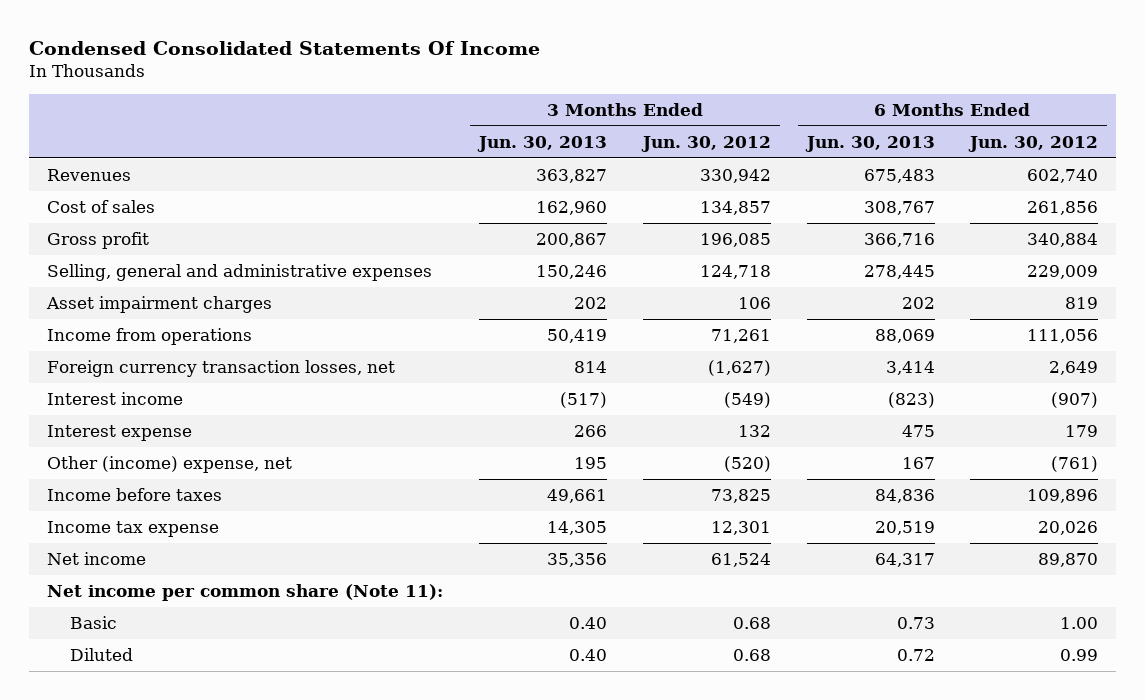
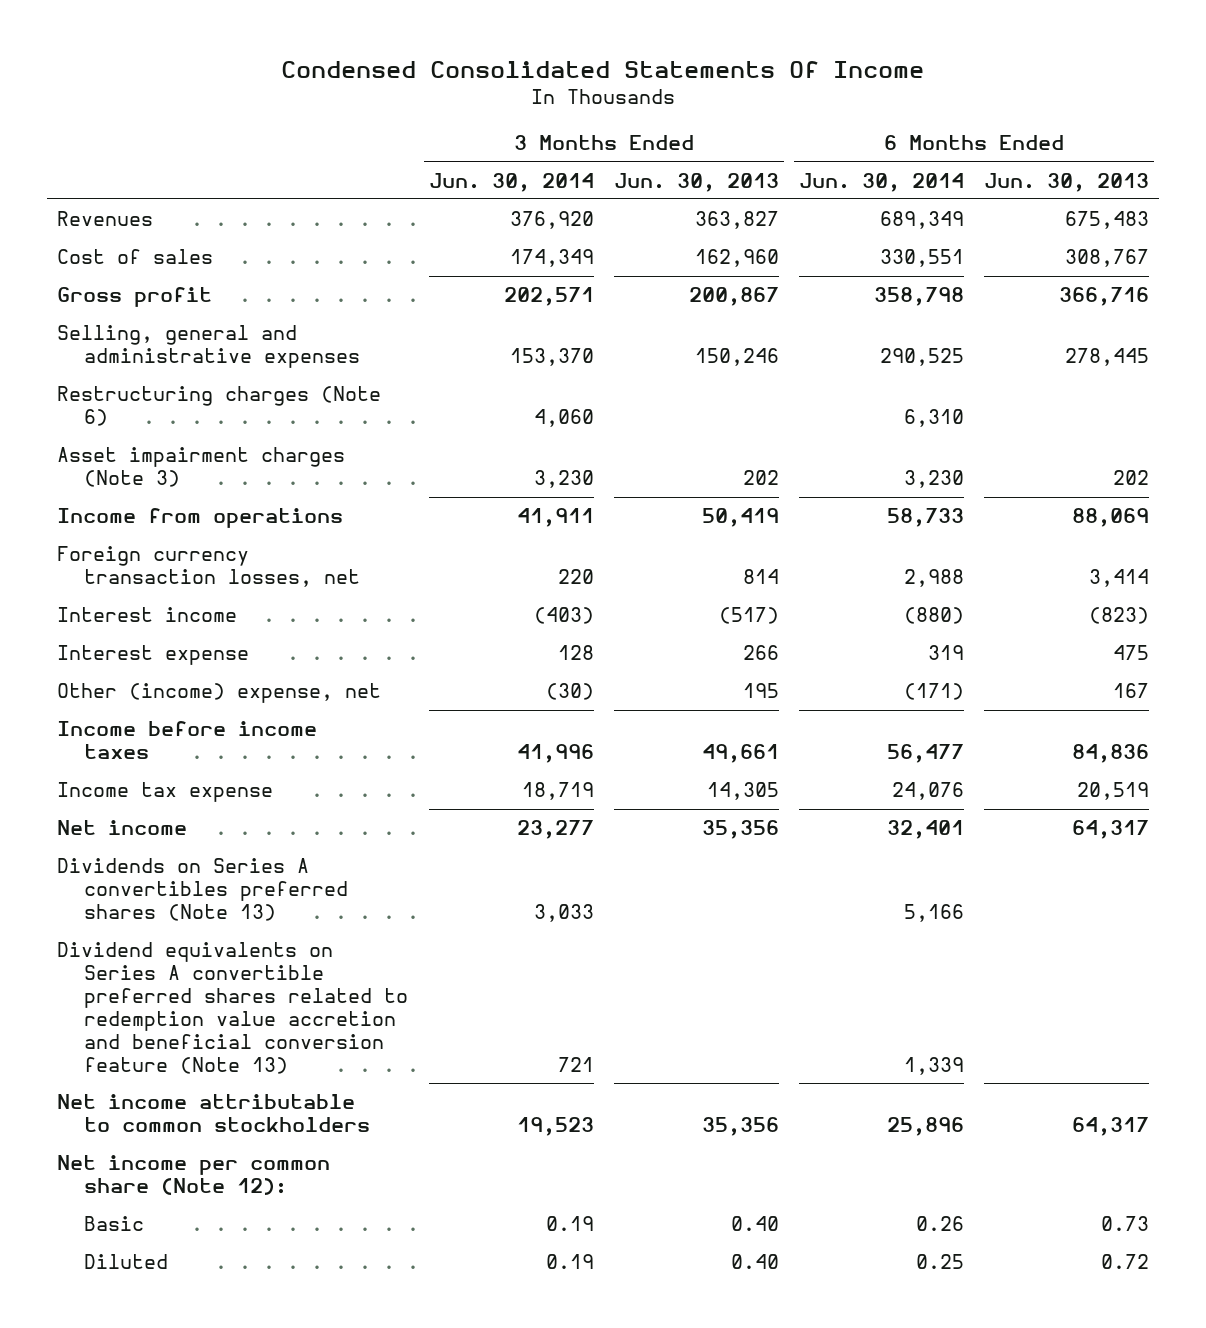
- | 3 Months Ended Jun. 30, 2013 | 3 Months Ended Jun. 30, 2012 | 6 Months Ended Jun. 30, 2013 | 6 Months Ended Jun. 30, 2012
+ | 3 Months Ended Jun. 30, 2014 | 3 Months Ended Jun. 30, 2013 | 6 Months Ended Jun. 30, 2014 | 6 Months Ended Jun. 30, 2013
- Asset impairment charges | 202 | 106 | 202 | 819
+ Restructuring charges (Note 6) | 4,060 | | 6,310 |
+ Asset impairment charges (Note 3) | 3,230 | 202 | 3,230 | 202
- Income before taxes | 49,661 | 73,825 | 84,836 | 109,896
+ Income before income taxes | 41,996 | 49,661 | 56,477 | 84,836
- Net income per common share (Note 11):
+ Dividends on Series A convertibles preferred shares (Note 13) | 3,033 | | 5,166 |
+ Dividend equivalents on Series A convertible preferred shares related to redemption value accretion and beneficial conversion feature (Note 13) | 721 | | 1,339 |
+ Net income attributable to common stockholders | 19,523 | 35,356 | 25,896 | 64,317
+ Net income per common share (Note 12):

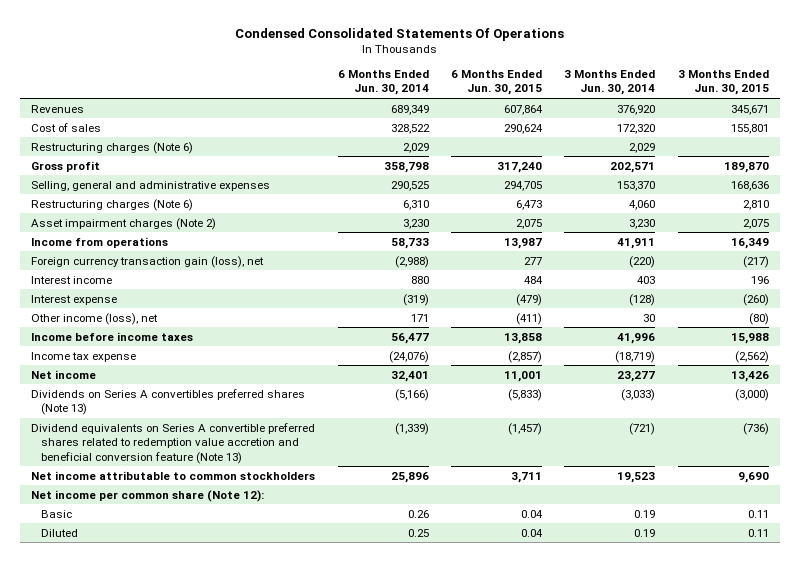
- Condensed Consolidated Statements Of Income
+ Condensed Consolidated Statements Of Operations
- | 3 Months Ended Jun. 30, 2014 | 3 Months Ended Jun. 30, 2013 | 6 Months Ended Jun. 30, 2014 | 6 Months Ended Jun. 30, 2013
+ | 6 Months Ended Jun. 30, 2014 | 6 Months Ended Jun. 30, 2015 | 3 Months Ended Jun. 30, 2014 | 3 Months Ended Jun. 30, 2015
- Cost of sales | 174,349 | 162,960 | 330,551 | 308,767
+ Cost of sales | 328,522 | 290,624 | 172,320 | 155,801
+ Restructuring charges (Note 6) | 2,029 | | 2,029 |
- Asset impairment charges (Note 3) | 3,230 | 202 | 3,230 | 202
+ Asset impairment charges (Note 2) | 3,230 | 2,075 | 3,230 | 2,075
- Foreign currency transaction losses, net | 220 | 814 | 2,988 | 3,414
- Interest income | (403) | (517) | (880) | (823)
- Interest expense | 128 | 266 | 319 | 475
- Other (income) expense, net | (30) | 195 | (171) | 167
+ Foreign currency transaction gain (loss), net | (2,988) | 277 | (220) | (217)
+ Interest income | 880 | 484 | 403 | 196
+ Interest expense | (319) | (479) | (128) | (260)
+ Other income (loss), net | 171 | (411) | 30 | (80)
- Income tax expense | 18,719 | 14,305 | 24,076 | 20,519
+ Income tax expense | (24,076) | (2,857) | (18,719) | (2,562)
- Dividends on Series A convertibles preferred shares (Note 13) | 3,033 | | 5,166 |
- Dividend equivalents on Series A convertible preferred shares related to redemption value accretion and beneficial conversion feature (Note 13) | 721 | | 1,339 |
+ Dividends on Series A convertibles preferred shares (Note 13) | (5,166) | (5,833) | (3,033) | (3,000)
+ Dividend equivalents on Series A convertible preferred shares related to redemption value accretion and beneficial conversion feature (Note 13) | (1,339) | (1,457) | (721) | (736)

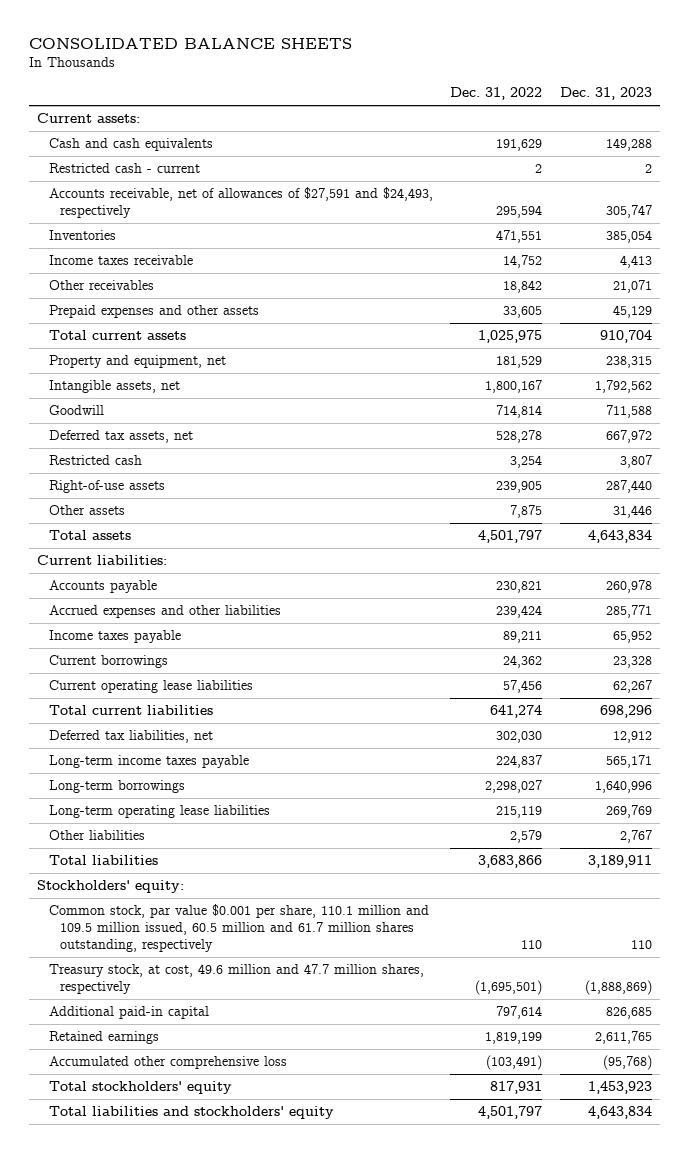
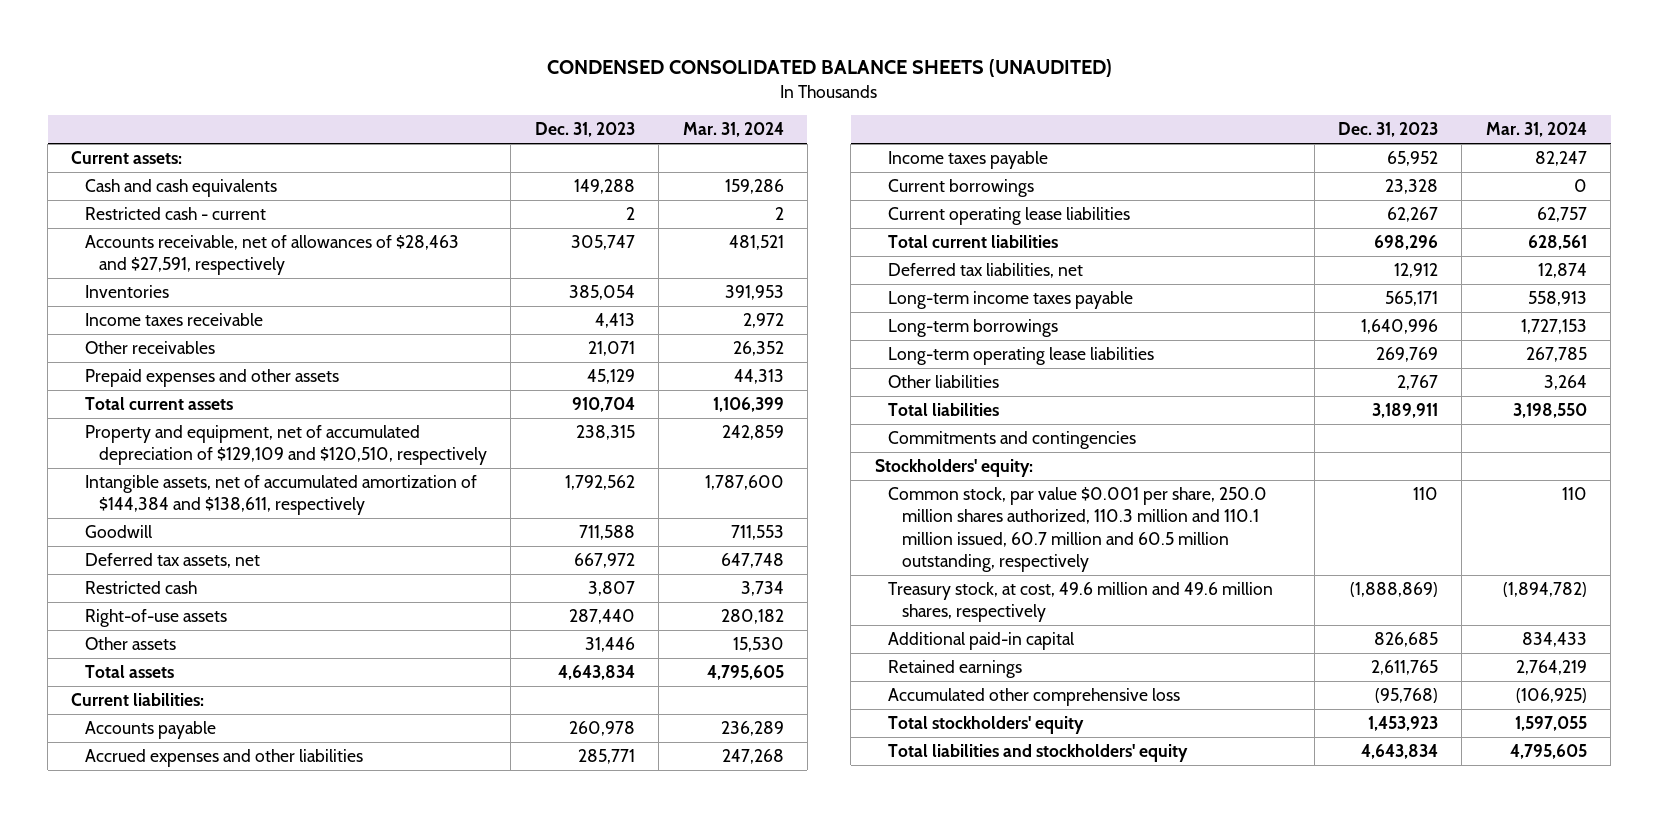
- CONSOLIDATED BALANCE SHEETS
+ CONDENSED CONSOLIDATED BALANCE SHEETS (UNAUDITED)
- | Dec. 31, 2022 | Dec. 31, 2023
+ | Dec. 31, 2023 | Mar. 31, 2024
- Accounts receivable, net of allowances of $27,591 and $24,493, respectively | 295,594 | 305,747
+ Accounts receivable, net of allowances of $28,463 and $27,591, respectively | 305,747 | 481,521
- Property and equipment, net | 181,529 | 238,315
- Intangible assets, net | 1,800,167 | 1,792,562
+ Property and equipment, net of accumulated depreciation of $129,109 and $120,510, respectively | 238,315 | 242,859
+ Intangible assets, net of accumulated amortization of $144,384 and $138,611, respectively | 1,792,562 | 1,787,600
+ Commitments and contingencies
- Common stock, par value $0.001 per share, 110.1 million and 109.5 million issued, 60.5 million and 61.7 million shares outstanding, respectively | 110 | 110
- Treasury stock, at cost, 49.6 million and 47.7 million shares, respectively | (1,695,501) | (1,888,869)
+ Common stock, par value $0.001 per share, 250.0 million shares authorized, 110.3 million and 110.1 million issued, 60.7 million and 60.5 million outstanding, respectively | 110 | 110
+ Treasury stock, at cost, 49.6 million and 49.6 million shares, respectively | (1,888,869) | (1,894,782)

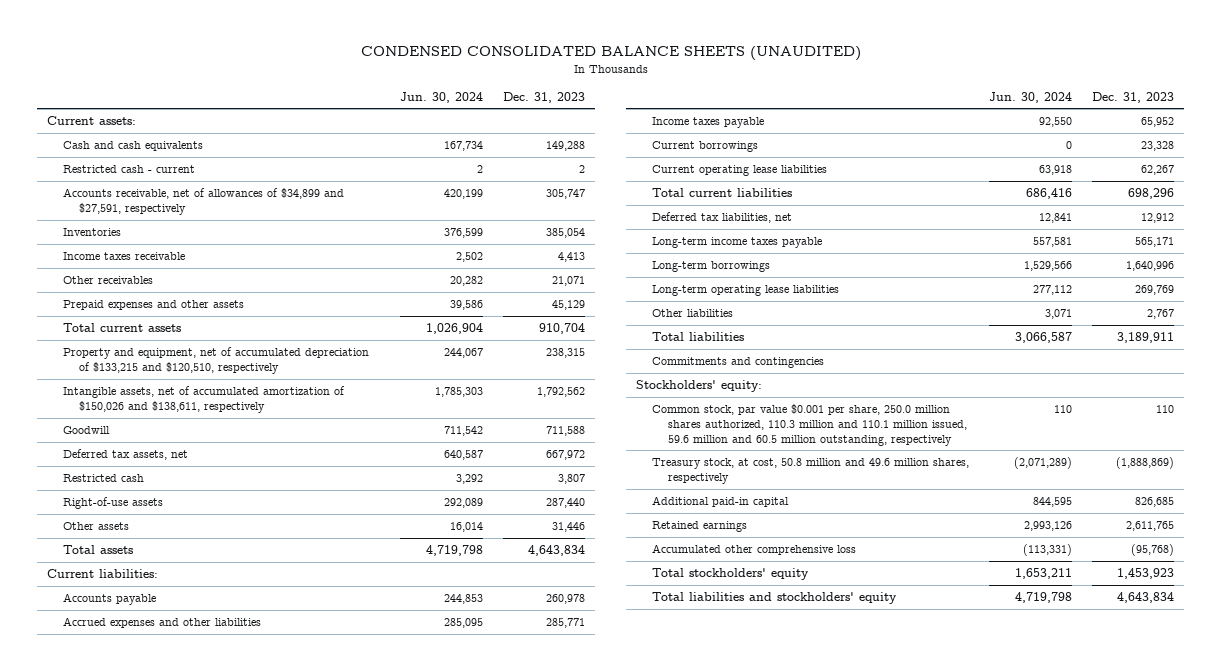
- | Dec. 31, 2023 | Mar. 31, 2024
+ | Jun. 30, 2024 | Dec. 31, 2023
- Accounts receivable, net of allowances of $28,463 and $27,591, respectively | 305,747 | 481,521
+ Accounts receivable, net of allowances of $34,899 and $27,591, respectively | 420,199 | 305,747
- Property and equipment, net of accumulated depreciation of $129,109 and $120,510, respectively | 238,315 | 242,859
- Intangible assets, net of accumulated amortization of $144,384 and $138,611, respectively | 1,792,562 | 1,787,600
+ Property and equipment, net of accumulated depreciation of $133,215 and $120,510, respectively | 244,067 | 238,315
+ Intangible assets, net of accumulated amortization of $150,026 and $138,611, respectively | 1,785,303 | 1,792,562
- Common stock, par value $0.001 per share, 250.0 million shares authorized, 110.3 million and 110.1 million issued, 60.7 million and 60.5 million outstanding, respectively | 110 | 110
- Treasury stock, at cost, 49.6 million and 49.6 million shares, respectively | (1,888,869) | (1,894,782)
+ Common stock, par value $0.001 per share, 250.0 million shares authorized, 110.3 million and 110.1 million issued, 59.6 million and 60.5 million outstanding, respectively | 110 | 110
+ Treasury stock, at cost, 50.8 million and 49.6 million shares, respectively | (2,071,289) | (1,888,869)

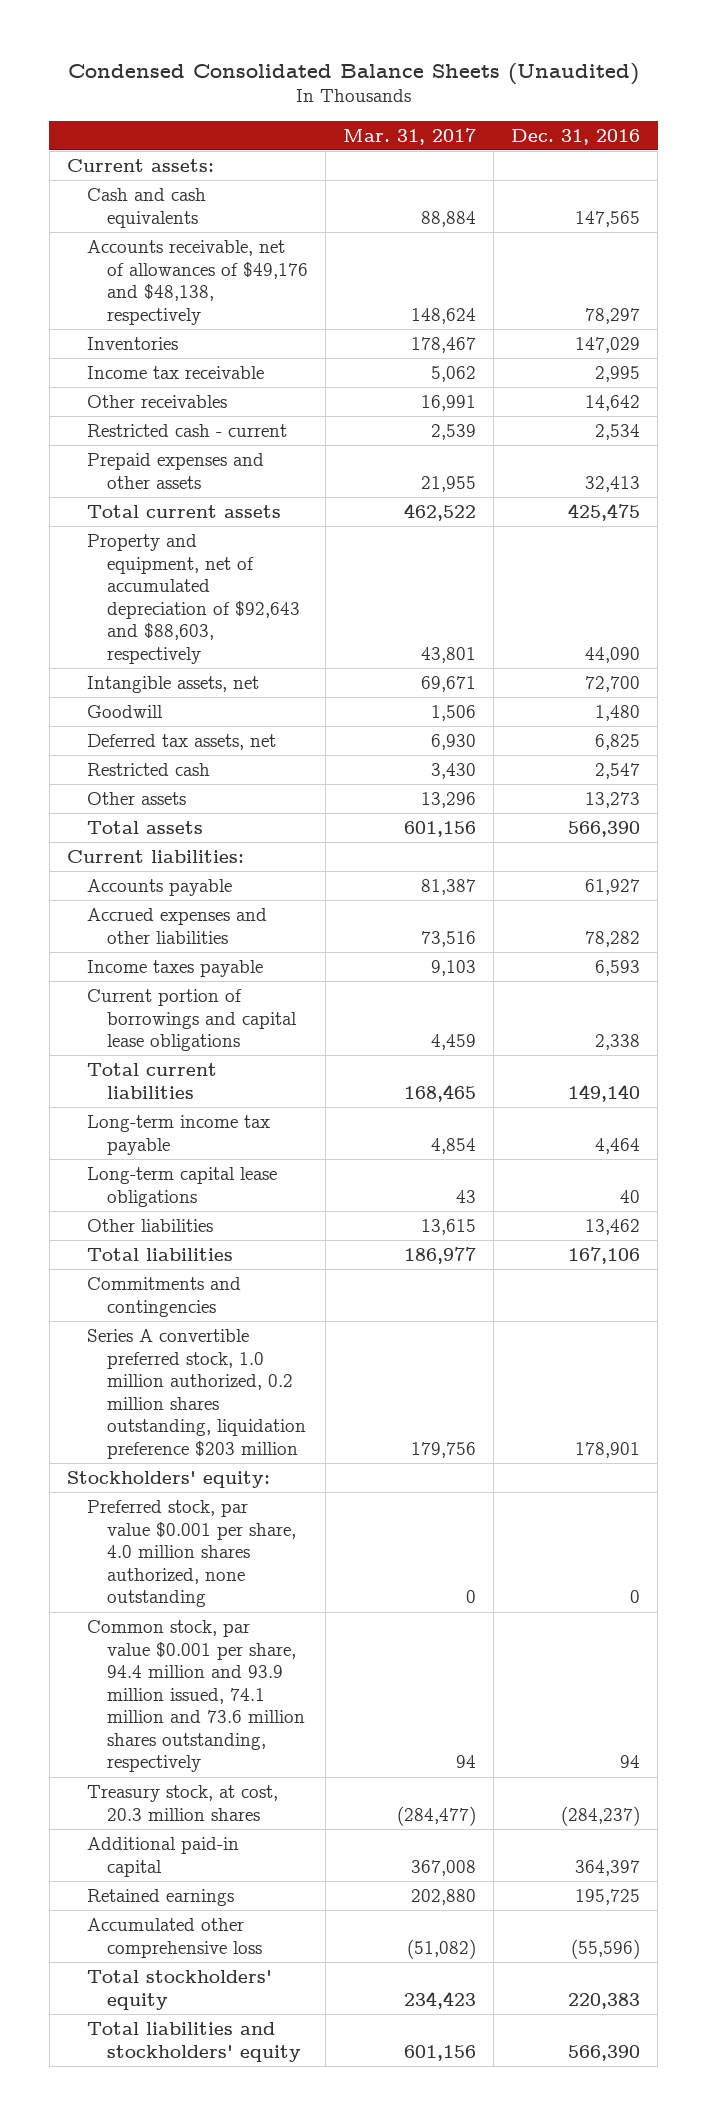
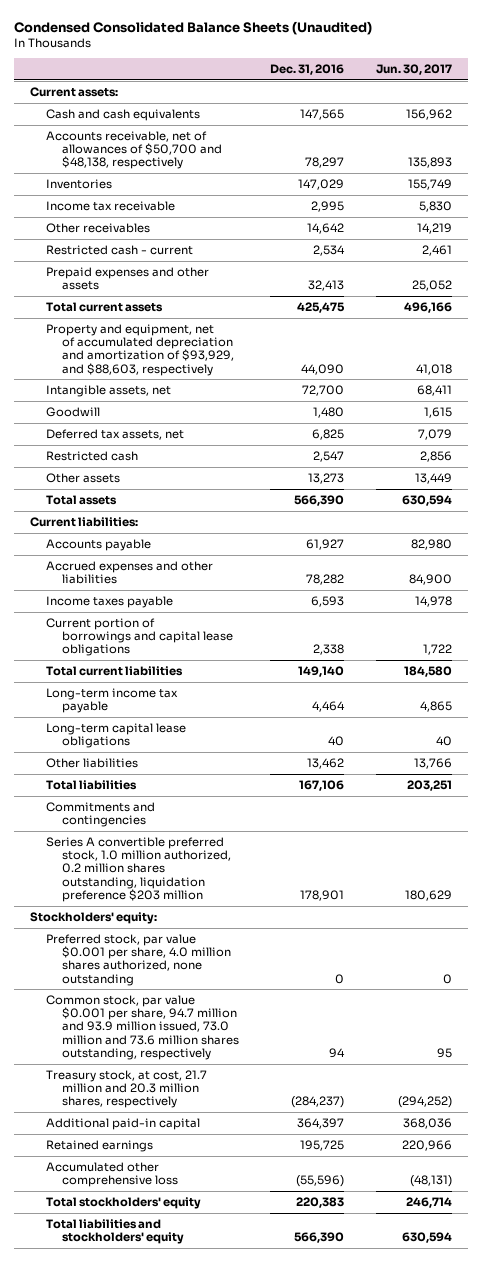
- | Mar. 31, 2017 | Dec. 31, 2016
+ | Dec. 31, 2016 | Jun. 30, 2017
- Accounts receivable, net of allowances of $49,176 and $48,138, respectively | 148,624 | 78,297
+ Accounts receivable, net of allowances of $50,700 and $48,138, respectively | 78,297 | 135,893
- Property and equipment, net of accumulated depreciation of $92,643 and $88,603, respectively | 43,801 | 44,090
+ Property and equipment, net of accumulated depreciation and amortization of $93,929, and $88,603, respectively | 44,090 | 41,018
- Common stock, par value $0.001 per share, 94.4 million and 93.9 million issued, 74.1 million and 73.6 million shares outstanding, respectively | 94 | 94
- Treasury stock, at cost, 20.3 million shares | (284,477) | (284,237)
+ Common stock, par value $0.001 per share, 94.7 million and 93.9 million issued, 73.0 million and 73.6 million shares outstanding, respectively | 94 | 95
+ Treasury stock, at cost, 21.7 million and 20.3 million shares, respectively | (284,237) | (294,252)

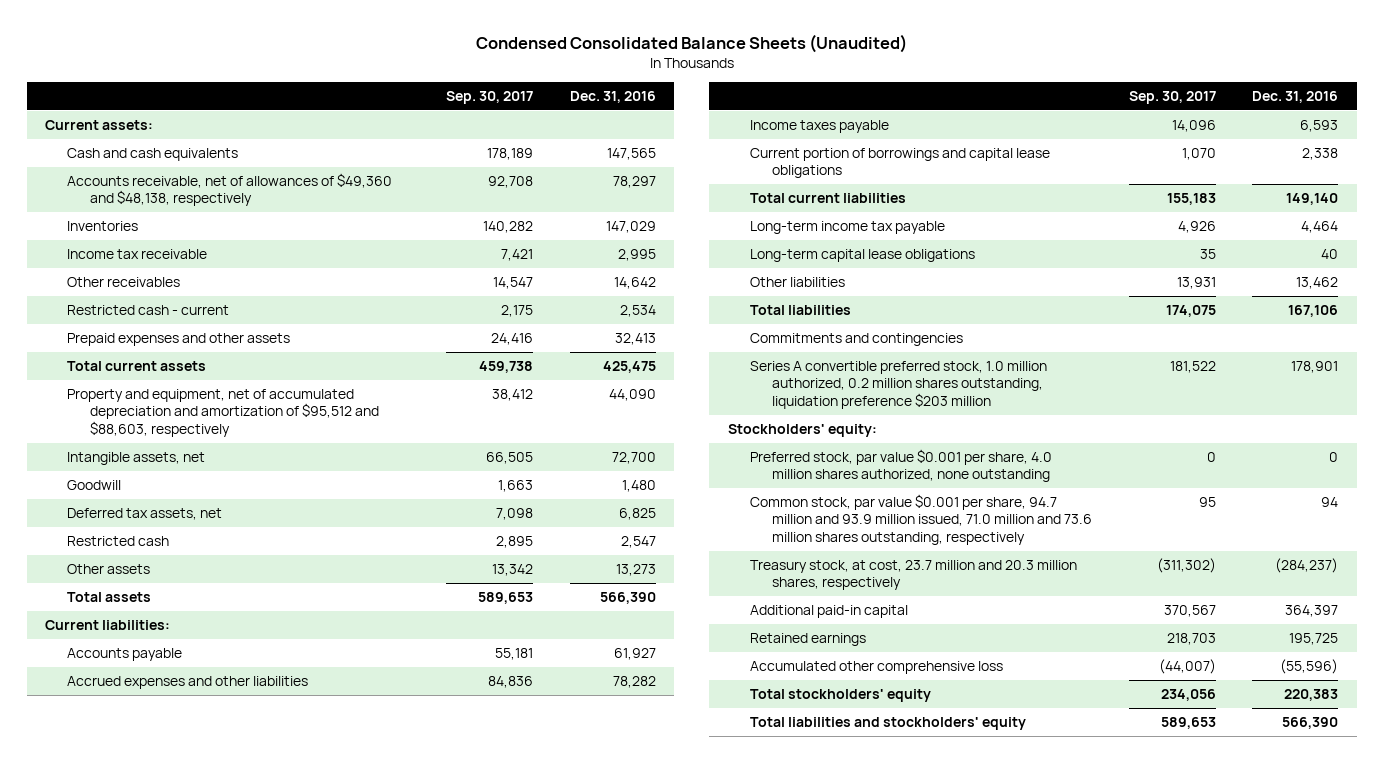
- | Dec. 31, 2016 | Jun. 30, 2017
+ | Sep. 30, 2017 | Dec. 31, 2016
- Accounts receivable, net of allowances of $50,700 and $48,138, respectively | 78,297 | 135,893
+ Accounts receivable, net of allowances of $49,360 and $48,138, respectively | 92,708 | 78,297
- Property and equipment, net of accumulated depreciation and amortization of $93,929, and $88,603, respectively | 44,090 | 41,018
+ Property and equipment, net of accumulated depreciation and amortization of $95,512 and $88,603, respectively | 38,412 | 44,090
- Common stock, par value $0.001 per share, 94.7 million and 93.9 million issued, 73.0 million and 73.6 million shares outstanding, respectively | 94 | 95
- Treasury stock, at cost, 21.7 million and 20.3 million shares, respectively | (284,237) | (294,252)
+ Common stock, par value $0.001 per share, 94.7 million and 93.9 million issued, 71.0 million and 73.6 million shares outstanding, respectively | 95 | 94
+ Treasury stock, at cost, 23.7 million and 20.3 million shares, respectively | (311,302) | (284,237)

